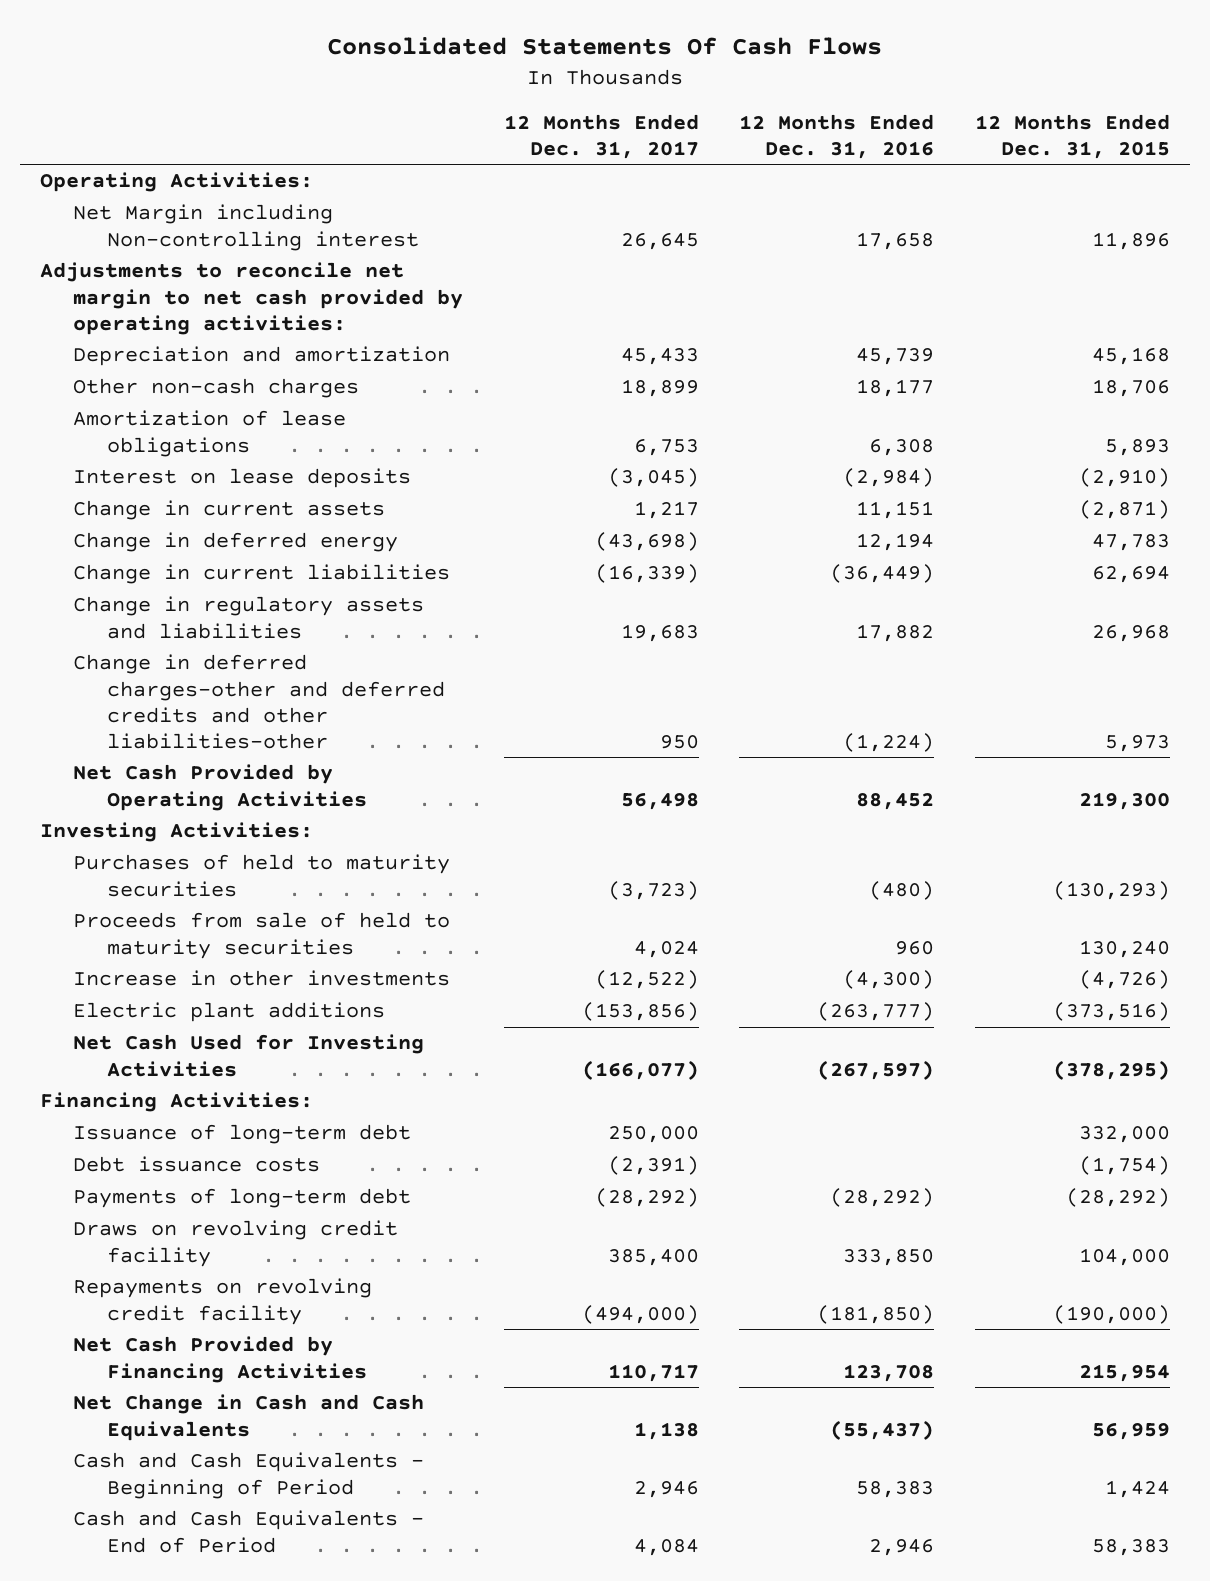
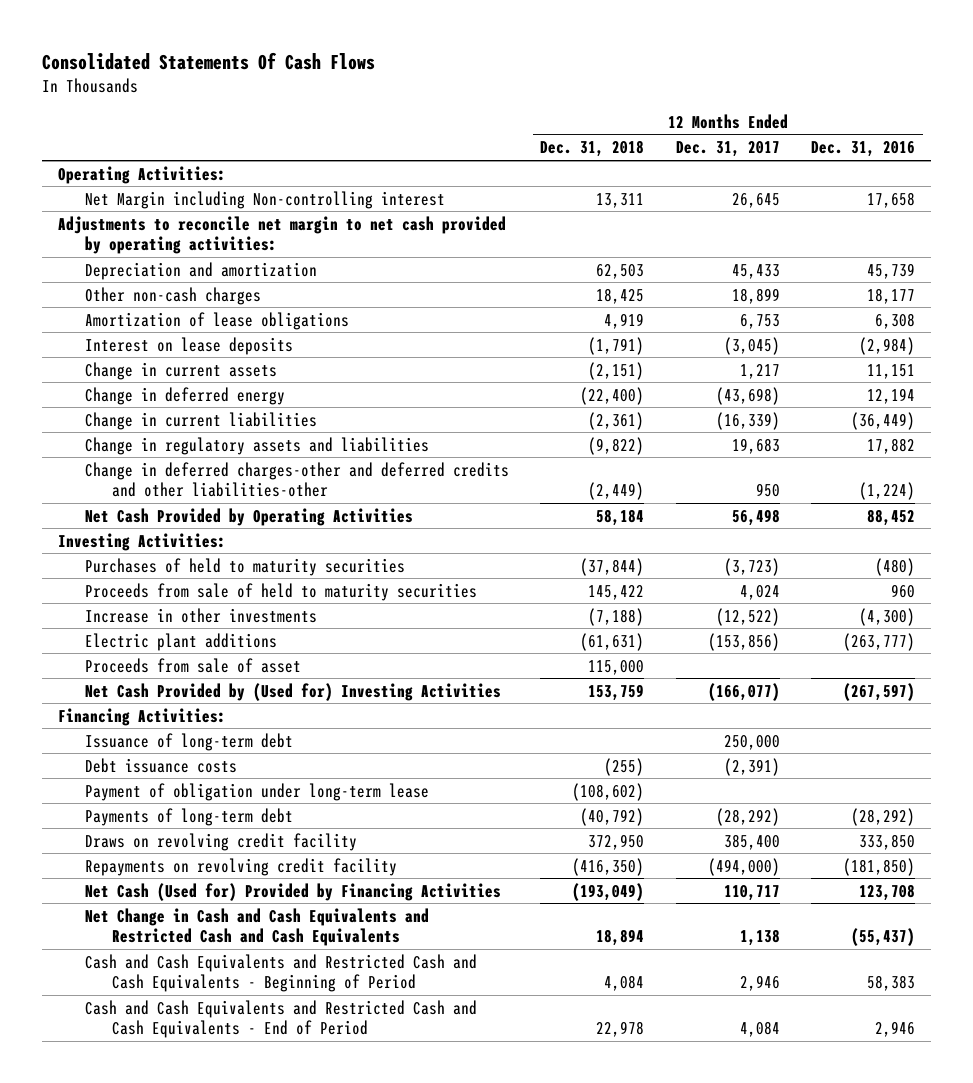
- | 12 Months Ended Dec. 31, 2017 | 12 Months Ended Dec. 31, 2016 | 12 Months Ended Dec. 31, 2015
+ | 12 Months Ended Dec. 31, 2018 | 12 Months Ended Dec. 31, 2017 | 12 Months Ended Dec. 31, 2016
- Net Cash Used for Investing Activities | (166,077) | (267,597) | (378,295)
+ Proceeds from sale of asset | 115,000 | |
+ Net Cash Provided by (Used for) Investing Activities | 153,759 | (166,077) | (267,597)
+ Payment of obligation under long-term lease | (108,602) | |
- Net Cash Provided by Financing Activities | 110,717 | 123,708 | 215,954
- Net Change in Cash and Cash Equivalents | 1,138 | (55,437) | 56,959
- Cash and Cash Equivalents - Beginning of Period | 2,946 | 58,383 | 1,424
- Cash and Cash Equivalents - End of Period | 4,084 | 2,946 | 58,383
+ Net Cash (Used for) Provided by Financing Activities | (193,049) | 110,717 | 123,708
+ Net Change in Cash and Cash Equivalents and Restricted Cash and Cash Equivalents | 18,894 | 1,138 | (55,437)
+ Cash and Cash Equivalents and Restricted Cash and Cash Equivalents - Beginning of Period | 4,084 | 2,946 | 58,383
+ Cash and Cash Equivalents and Restricted Cash and Cash Equivalents - End of Period | 22,978 | 4,084 | 2,946

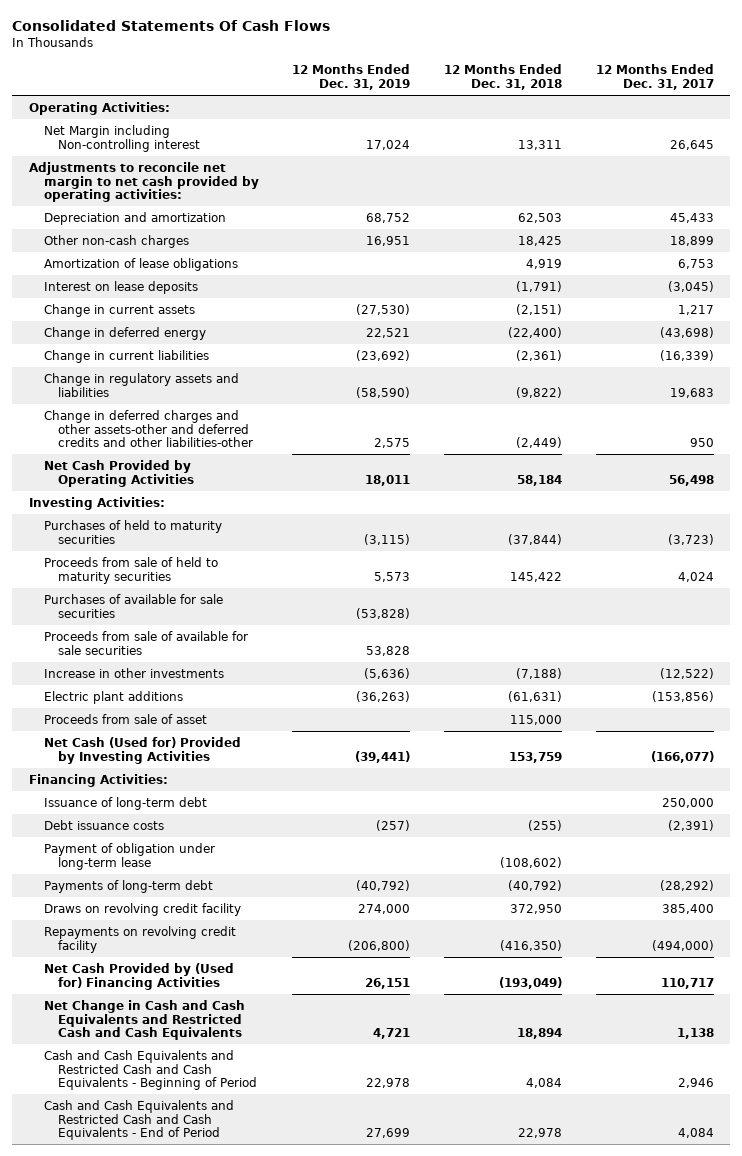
- | 12 Months Ended Dec. 31, 2018 | 12 Months Ended Dec. 31, 2017 | 12 Months Ended Dec. 31, 2016
+ | 12 Months Ended Dec. 31, 2019 | 12 Months Ended Dec. 31, 2018 | 12 Months Ended Dec. 31, 2017
- Change in deferred charges-other and deferred credits and other liabilities-other | (2,449) | 950 | (1,224)
+ Change in deferred charges and other assets-other and deferred credits and other liabilities-other | 2,575 | (2,449) | 950
+ Purchases of available for sale securities | (53,828) | |
+ Proceeds from sale of available for sale securities | 53,828 | |
- Net Cash Provided by (Used for) Investing Activities | 153,759 | (166,077) | (267,597)
+ Net Cash (Used for) Provided by Investing Activities | (39,441) | 153,759 | (166,077)
- Net Cash (Used for) Provided by Financing Activities | (193,049) | 110,717 | 123,708
+ Net Cash Provided by (Used for) Financing Activities | 26,151 | (193,049) | 110,717

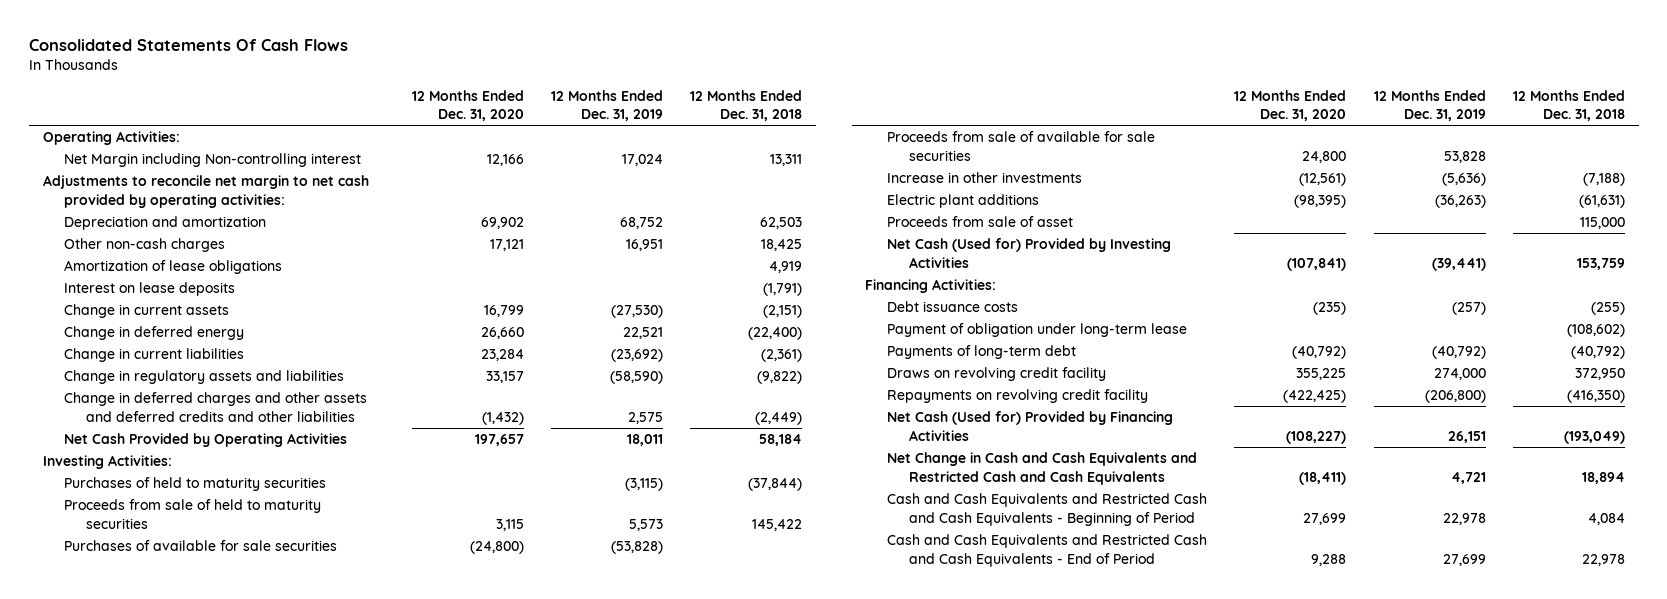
- | 12 Months Ended Dec. 31, 2019 | 12 Months Ended Dec. 31, 2018 | 12 Months Ended Dec. 31, 2017
+ | 12 Months Ended Dec. 31, 2020 | 12 Months Ended Dec. 31, 2019 | 12 Months Ended Dec. 31, 2018
- Change in deferred charges and other assets-other and deferred credits and other liabilities-other | 2,575 | (2,449) | 950
+ Change in deferred charges and other assets and deferred credits and other liabilities | (1,432) | 2,575 | (2,449)
- Issuance of long-term debt | | | 250,000
- Net Cash Provided by (Used for) Financing Activities | 26,151 | (193,049) | 110,717
+ Net Cash (Used for) Provided by Financing Activities | (108,227) | 26,151 | (193,049)

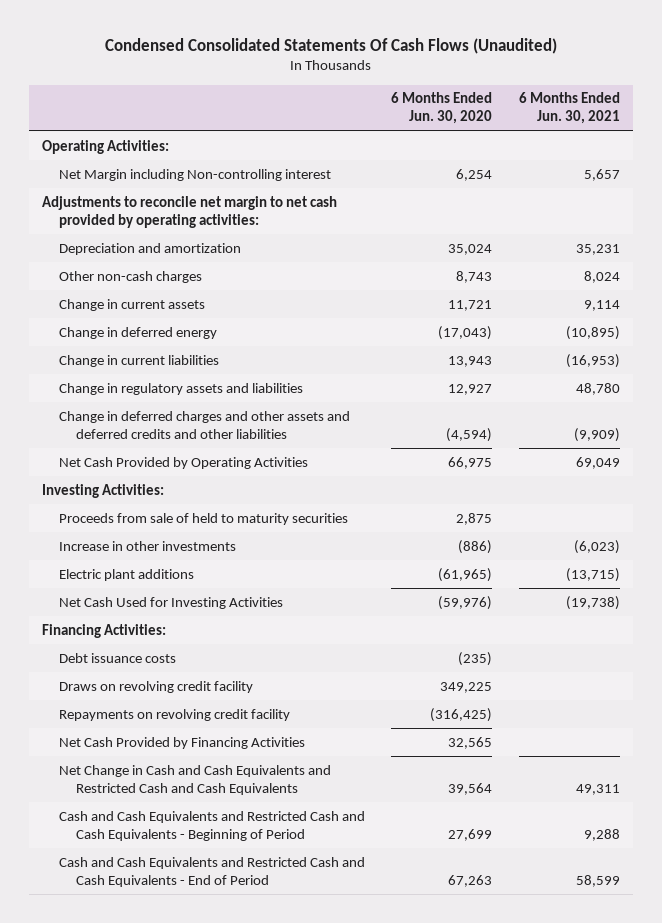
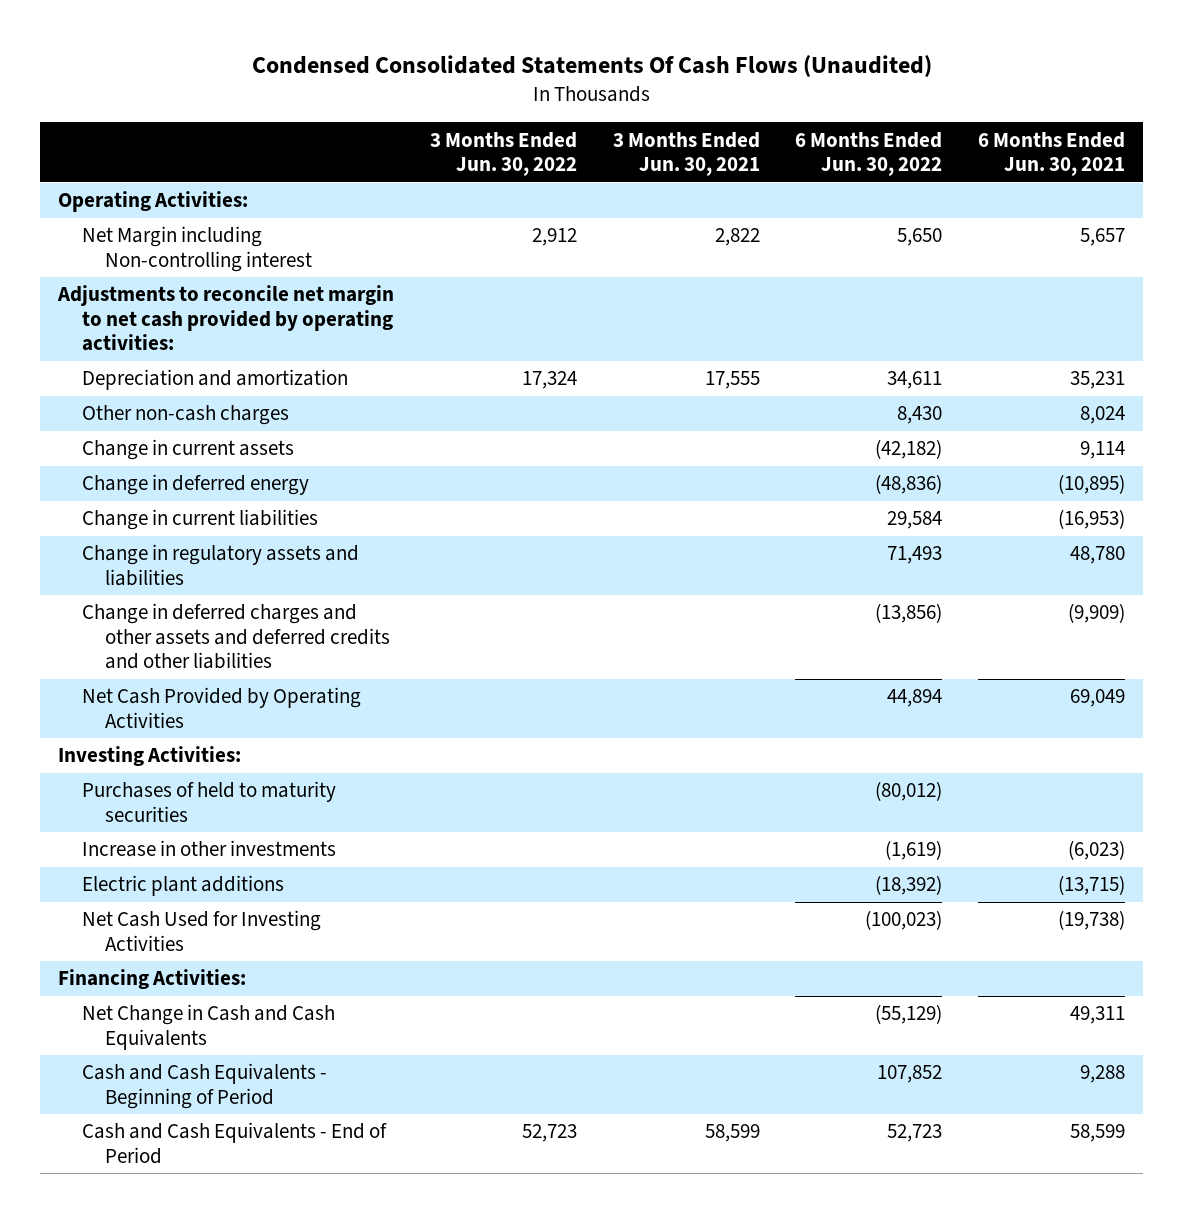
- | 6 Months Ended Jun. 30, 2020 | 6 Months Ended Jun. 30, 2021
+ | 3 Months Ended Jun. 30, 2022 | 3 Months Ended Jun. 30, 2021 | 6 Months Ended Jun. 30, 2022 | 6 Months Ended Jun. 30, 2021
- Proceeds from sale of held to maturity securities | 2,875 |
+ Purchases of held to maturity securities | | | (80,012) |
- Debt issuance costs | (235) |
- Draws on revolving credit facility | 349,225 |
- Repayments on revolving credit facility | (316,425) |
- Net Cash Provided by Financing Activities | 32,565 |
- Net Change in Cash and Cash Equivalents and Restricted Cash and Cash Equivalents | 39,564 | 49,311
- Cash and Cash Equivalents and Restricted Cash and Cash Equivalents - Beginning of Period | 27,699 | 9,288
- Cash and Cash Equivalents and Restricted Cash and Cash Equivalents - End of Period | 67,263 | 58,599
+ Net Change in Cash and Cash Equivalents | | | (55,129) | 49,311
+ Cash and Cash Equivalents - Beginning of Period | | | 107,852 | 9,288
+ Cash and Cash Equivalents - End of Period | 52,723 | 58,599 | 52,723 | 58,599

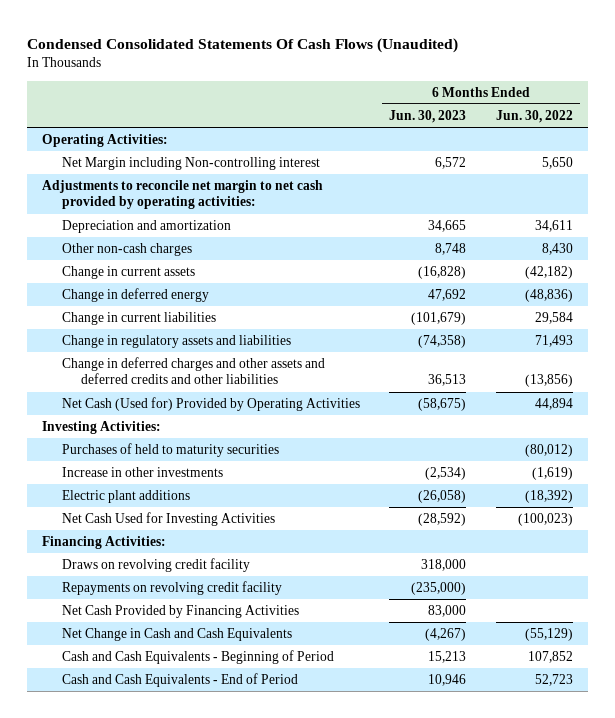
- | 3 Months Ended Jun. 30, 2022 | 3 Months Ended Jun. 30, 2021 | 6 Months Ended Jun. 30, 2022 | 6 Months Ended Jun. 30, 2021
+ | 6 Months Ended Jun. 30, 2023 | 6 Months Ended Jun. 30, 2022
- Net Cash Provided by Operating Activities | | | 44,894 | 69,049
+ Net Cash (Used for) Provided by Operating Activities | (58,675) | 44,894
+ Draws on revolving credit facility | 318,000 |
+ Repayments on revolving credit facility | (235,000) |
+ Net Cash Provided by Financing Activities | 83,000 |

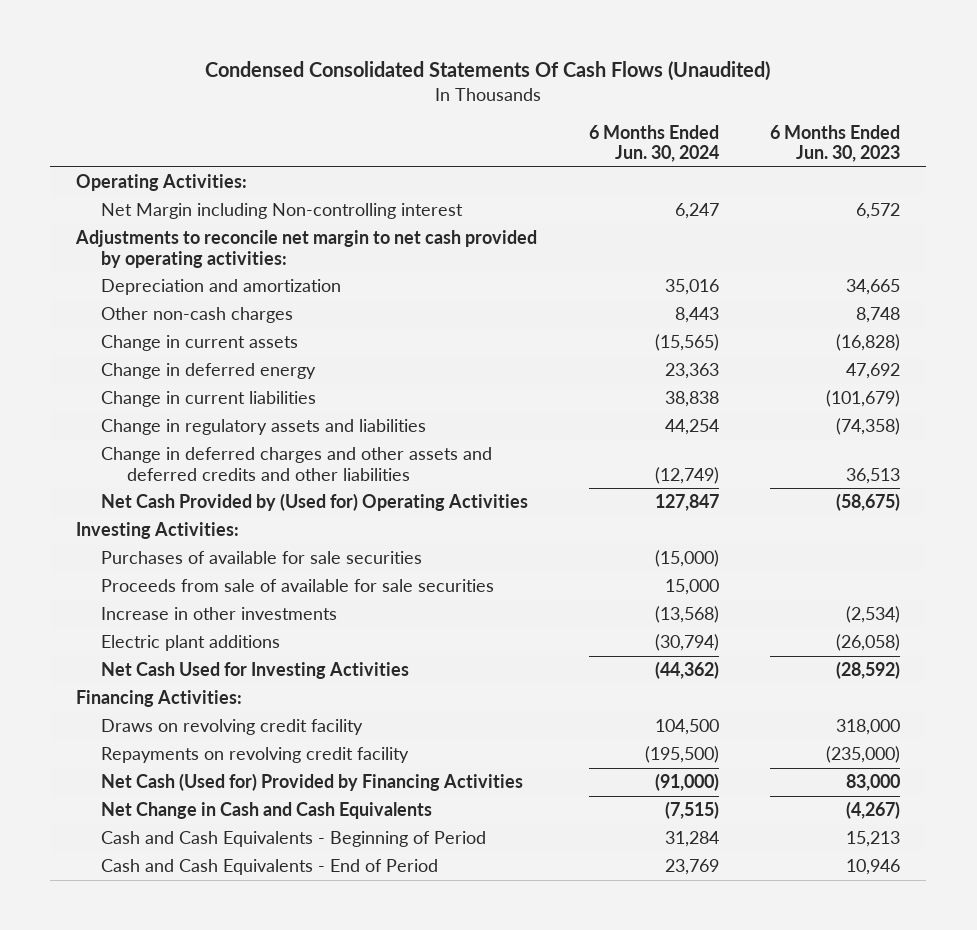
- | 6 Months Ended Jun. 30, 2023 | 6 Months Ended Jun. 30, 2022
+ | 6 Months Ended Jun. 30, 2024 | 6 Months Ended Jun. 30, 2023
- Net Cash (Used for) Provided by Operating Activities | (58,675) | 44,894
+ Net Cash Provided by (Used for) Operating Activities | 127,847 | (58,675)
- Purchases of held to maturity securities | | (80,012)
+ Purchases of available for sale securities | (15,000) |
+ Proceeds from sale of available for sale securities | 15,000 |
- Net Cash Provided by Financing Activities | 83,000 |
+ Net Cash (Used for) Provided by Financing Activities | (91,000) | 83,000

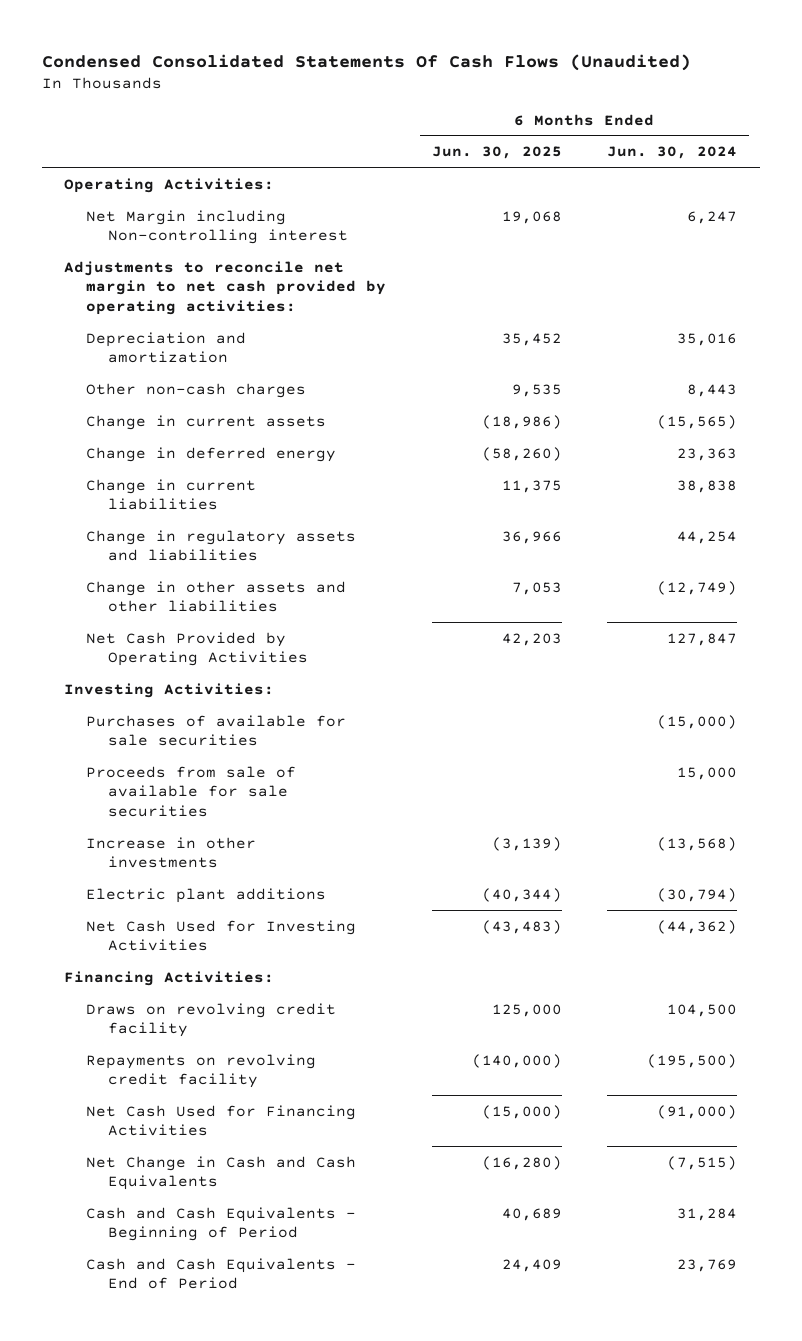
- | 6 Months Ended Jun. 30, 2024 | 6 Months Ended Jun. 30, 2023
+ | 6 Months Ended Jun. 30, 2025 | 6 Months Ended Jun. 30, 2024
- Change in deferred charges and other assets and deferred credits and other liabilities | (12,749) | 36,513
- Net Cash Provided by (Used for) Operating Activities | 127,847 | (58,675)
+ Change in other assets and other liabilities | 7,053 | (12,749)
+ Net Cash Provided by Operating Activities | 42,203 | 127,847
- Net Cash (Used for) Provided by Financing Activities | (91,000) | 83,000
+ Net Cash Used for Financing Activities | (15,000) | (91,000)

